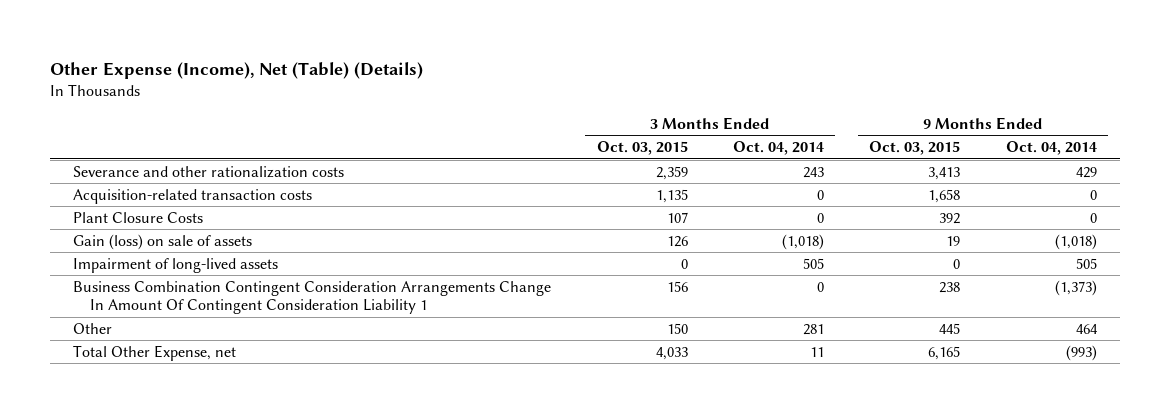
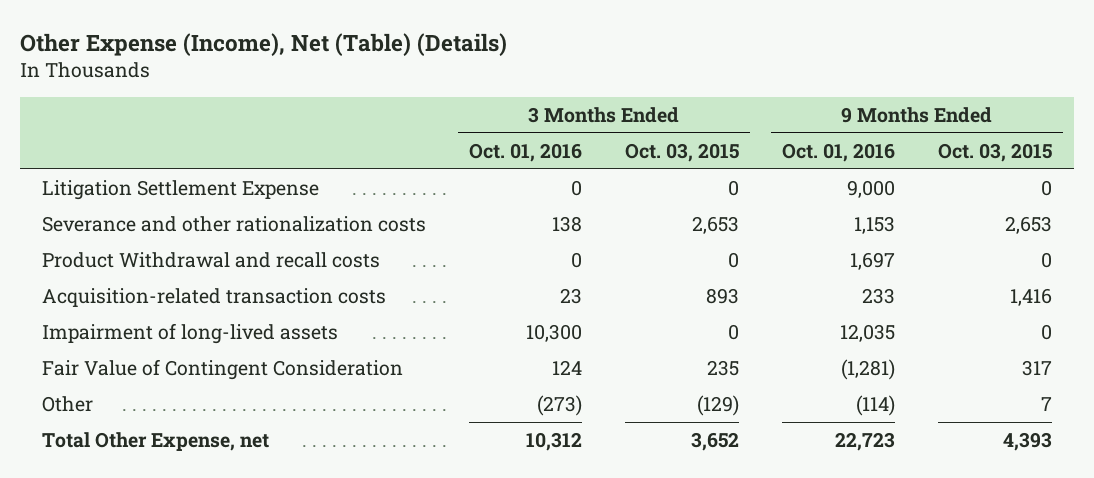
- | 3 Months Ended Oct. 03, 2015 | 3 Months Ended Oct. 04, 2014 | 9 Months Ended Oct. 03, 2015 | 9 Months Ended Oct. 04, 2014
+ | 3 Months Ended Oct. 01, 2016 | 3 Months Ended Oct. 03, 2015 | 9 Months Ended Oct. 01, 2016 | 9 Months Ended Oct. 03, 2015
- Severance and other rationalization costs | 2,359 | 243 | 3,413 | 429
- Acquisition-related transaction costs | 1,135 | 0 | 1,658 | 0
- Plant Closure Costs | 107 | 0 | 392 | 0
- Gain (loss) on sale of assets | 126 | (1,018) | 19 | (1,018)
+ Litigation Settlement Expense | 0 | 0 | 9,000 | 0
+ Severance and other rationalization costs | 138 | 2,653 | 1,153 | 2,653
+ Product Withdrawal and recall costs | 0 | 0 | 1,697 | 0
+ Acquisition-related transaction costs | 23 | 893 | 233 | 1,416
- Business Combination Contingent Consideration Arrangements Change In Amount Of Contingent Consideration Liability 1 | 156 | 0 | 238 | (1,373)
- Other | 150 | 281 | 445 | 464
- Total Other Expense, net | 4,033 | 11 | 6,165 | (993)
+ Fair Value of Contingent Consideration | 124 | 235 | (1,281) | 317
+ Other | (273) | (129) | (114) | 7
+ Total Other Expense, net | 10,312 | 3,652 | 22,723 | 4,393

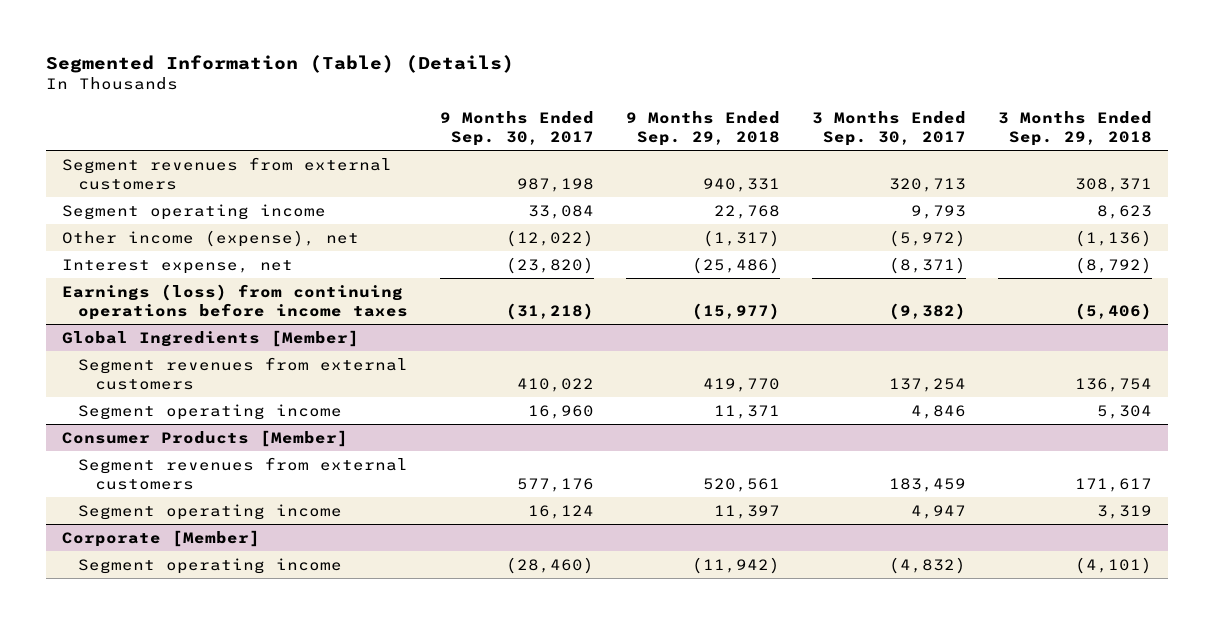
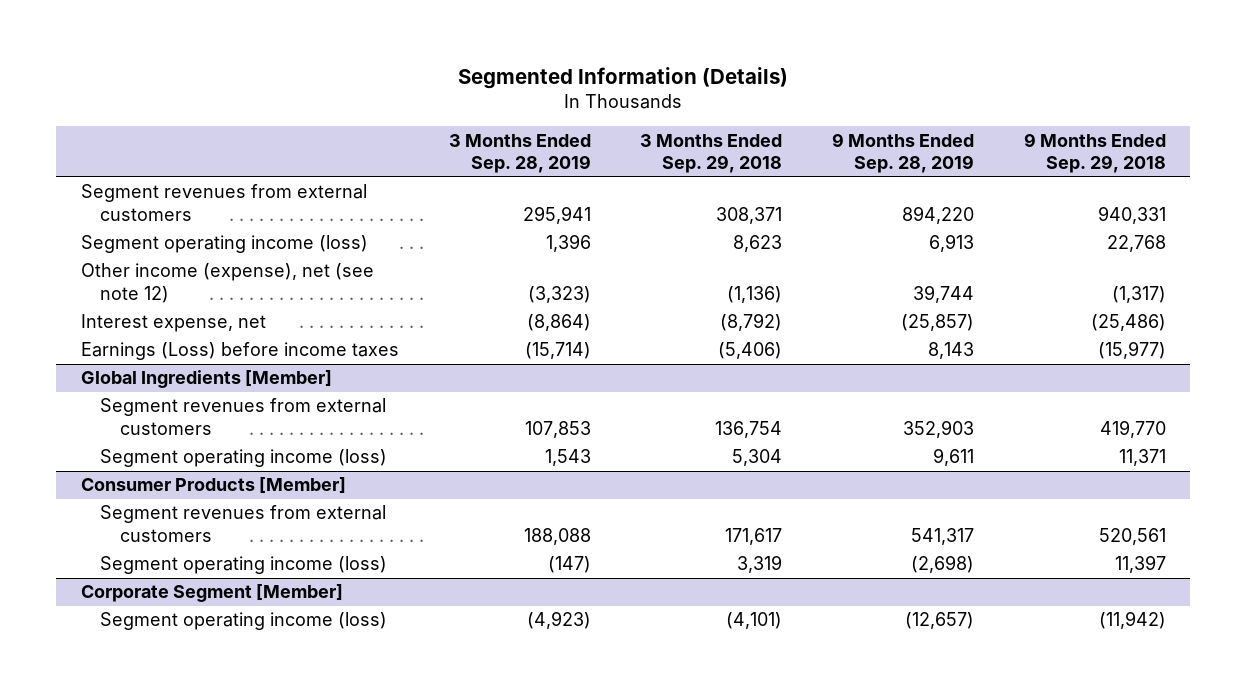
- Segmented Information (Table) (Details)
+ Segmented Information (Details)
- | 9 Months Ended Sep. 30, 2017 | 9 Months Ended Sep. 29, 2018 | 3 Months Ended Sep. 30, 2017 | 3 Months Ended Sep. 29, 2018
+ | 3 Months Ended Sep. 28, 2019 | 3 Months Ended Sep. 29, 2018 | 9 Months Ended Sep. 28, 2019 | 9 Months Ended Sep. 29, 2018
- Segment operating income | 33,084 | 22,768 | 9,793 | 8,623
- Other income (expense), net | (12,022) | (1,317) | (5,972) | (1,136)
+ Segment operating income (loss) | 1,396 | 8,623 | 6,913 | 22,768
+ Other income (expense), net (see note 12) | (3,323) | (1,136) | 39,744 | (1,317)
- Earnings (loss) from continuing operations before income taxes | (31,218) | (15,977) | (9,382) | (5,406)
+ Earnings (Loss) before income taxes | (15,714) | (5,406) | 8,143 | (15,977)
@ Global Ingredients [Member]
- Segment operating income | 16,960 | 11,371 | 4,846 | 5,304
+ Segment operating income (loss) | 1,543 | 5,304 | 9,611 | 11,371
@ Consumer Products [Member]
- Segment operating income | 16,124 | 11,397 | 4,947 | 3,319
- Corporate [Member]
- Segment operating income | (28,460) | (11,942) | (4,832) | (4,101)
@ Consumer Products [Member]
+ Segment operating income (loss) | (147) | 3,319 | (2,698) | 11,397
+ Corporate Segment [Member]
+ Segment operating income (loss) | (4,923) | (4,101) | (12,657) | (11,942)

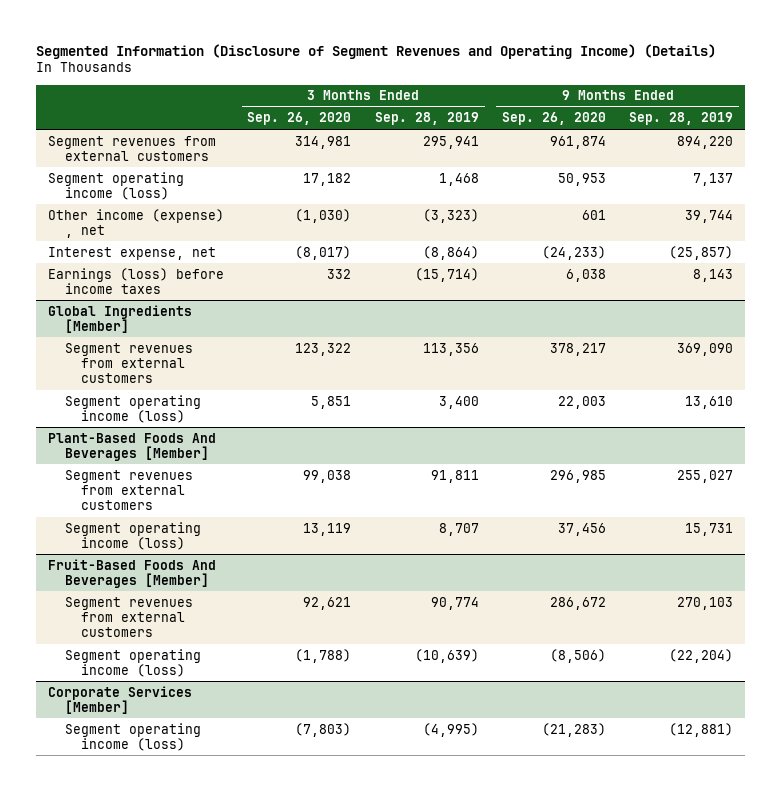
- Segmented Information (Details)
+ Segmented Information (Disclosure of Segment Revenues and Operating Income) (Details)
- | 3 Months Ended Sep. 28, 2019 | 3 Months Ended Sep. 29, 2018 | 9 Months Ended Sep. 28, 2019 | 9 Months Ended Sep. 29, 2018
+ | 3 Months Ended Sep. 26, 2020 | 3 Months Ended Sep. 28, 2019 | 9 Months Ended Sep. 26, 2020 | 9 Months Ended Sep. 28, 2019
- Segment operating income (loss) | 1,396 | 8,623 | 6,913 | 22,768
- Other income (expense), net (see note 12) | (3,323) | (1,136) | 39,744 | (1,317)
+ Segment operating income (loss) | 17,182 | 1,468 | 50,953 | 7,137
+ Other income (expense) , net | (1,030) | (3,323) | 601 | 39,744
- Earnings (Loss) before income taxes | (15,714) | (5,406) | 8,143 | (15,977)
+ Earnings (loss) before income taxes | 332 | (15,714) | 6,038 | 8,143
@ Global Ingredients [Member]
- Segment revenues from external customers | 107,853 | 136,754 | 352,903 | 419,770
- Segment operating income (loss) | 1,543 | 5,304 | 9,611 | 11,371
- Consumer Products [Member]
- Segment revenues from external customers | 188,088 | 171,617 | 541,317 | 520,561
- Segment operating income (loss) | (147) | 3,319 | (2,698) | 11,397
- Corporate Segment [Member]
- Segment operating income (loss) | (4,923) | (4,101) | (12,657) | (11,942)
@ Global Ingredients [Member]
+ Segment revenues from external customers | 123,322 | 113,356 | 378,217 | 369,090
+ Segment operating income (loss) | 5,851 | 3,400 | 22,003 | 13,610
+ Plant-Based Foods And Beverages [Member]
+ Segment revenues from external customers | 99,038 | 91,811 | 296,985 | 255,027
+ Segment operating income (loss) | 13,119 | 8,707 | 37,456 | 15,731
+ Fruit-Based Foods And Beverages [Member]
+ Segment revenues from external customers | 92,621 | 90,774 | 286,672 | 270,103
+ Segment operating income (loss) | (1,788) | (10,639) | (8,506) | (22,204)
+ Corporate Services [Member]
+ Segment operating income (loss) | (7,803) | (4,995) | (21,283) | (12,881)

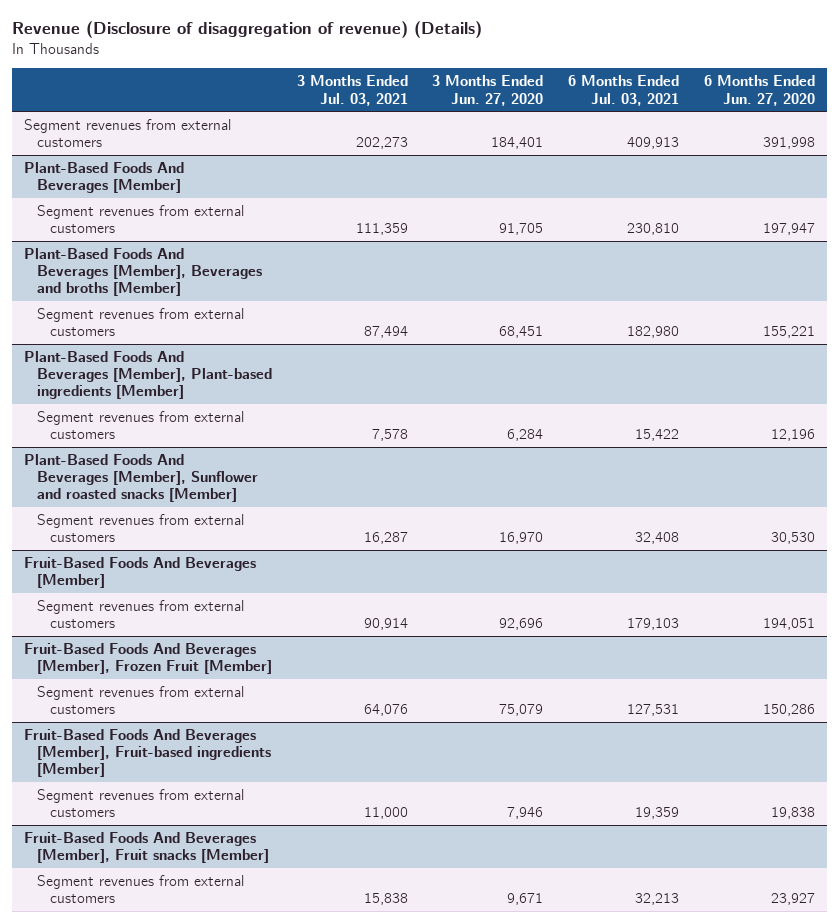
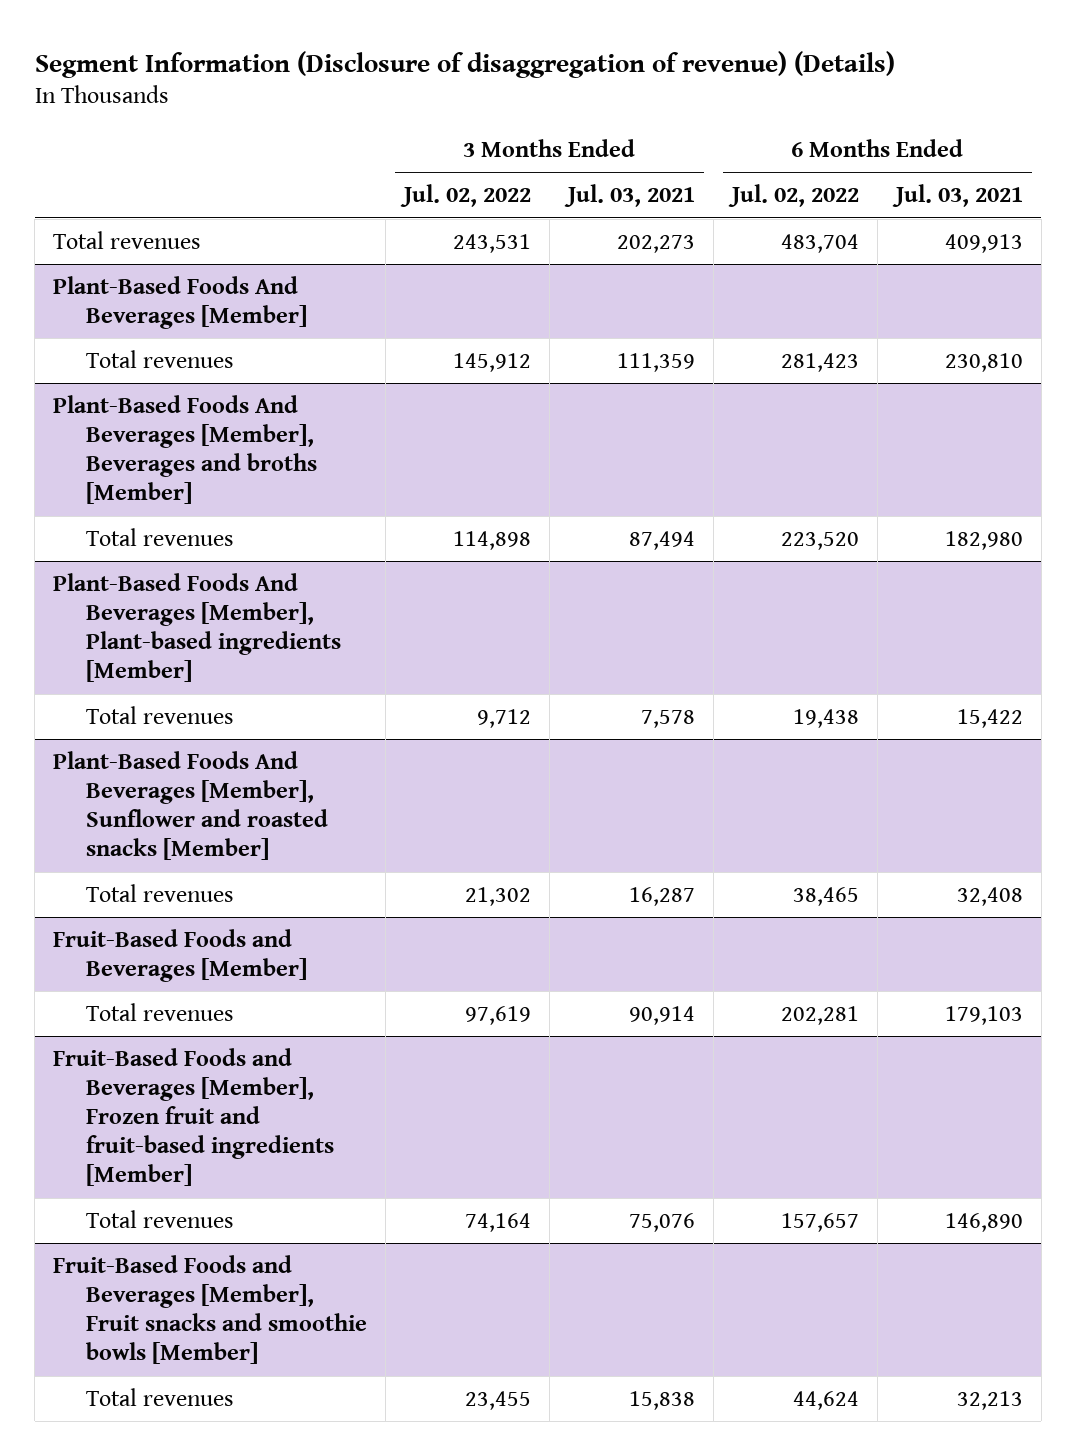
- Revenue (Disclosure of disaggregation of revenue) (Details)
+ Segment Information (Disclosure of disaggregation of revenue) (Details)
- | 3 Months Ended Jul. 03, 2021 | 3 Months Ended Jun. 27, 2020 | 6 Months Ended Jul. 03, 2021 | 6 Months Ended Jun. 27, 2020
+ | 3 Months Ended Jul. 02, 2022 | 3 Months Ended Jul. 03, 2021 | 6 Months Ended Jul. 02, 2022 | 6 Months Ended Jul. 03, 2021
- Segment revenues from external customers | 202,273 | 184,401 | 409,913 | 391,998
+ Total revenues | 243,531 | 202,273 | 483,704 | 409,913
@ Plant-Based Foods And Beverages [Member]
- Segment revenues from external customers | 111,359 | 91,705 | 230,810 | 197,947
+ Total revenues | 145,912 | 111,359 | 281,423 | 230,810
@ Plant-Based Foods And Beverages [Member], Beverages and broths [Member]
- Segment revenues from external customers | 87,494 | 68,451 | 182,980 | 155,221
+ Total revenues | 114,898 | 87,494 | 223,520 | 182,980
@ Plant-Based Foods And Beverages [Member], Plant-based ingredients [Member]
- Segment revenues from external customers | 7,578 | 6,284 | 15,422 | 12,196
+ Total revenues | 9,712 | 7,578 | 19,438 | 15,422
@ Plant-Based Foods And Beverages [Member], Sunflower and roasted snacks [Member]
- Segment revenues from external customers | 16,287 | 16,970 | 32,408 | 30,530
- Fruit-Based Foods And Beverages [Member]
- Segment revenues from external customers | 90,914 | 92,696 | 179,103 | 194,051
- Fruit-Based Foods And Beverages [Member], Frozen Fruit [Member]
- Segment revenues from external customers | 64,076 | 75,079 | 127,531 | 150,286
- Fruit-Based Foods And Beverages [Member], Fruit-based ingredients [Member]
- Segment revenues from external customers | 11,000 | 7,946 | 19,359 | 19,838
- Fruit-Based Foods And Beverages [Member], Fruit snacks [Member]
- Segment revenues from external customers | 15,838 | 9,671 | 32,213 | 23,927
@ Plant-Based Foods And Beverages [Member], Sunflower and roasted snacks [Member]
+ Total revenues | 21,302 | 16,287 | 38,465 | 32,408
+ Fruit-Based Foods and Beverages [Member]
+ Total revenues | 97,619 | 90,914 | 202,281 | 179,103
+ Fruit-Based Foods and Beverages [Member], Frozen fruit and fruit-based ingredients [Member]
+ Total revenues | 74,164 | 75,076 | 157,657 | 146,890
+ Fruit-Based Foods and Beverages [Member], Fruit snacks and smoothie bowls [Member]
+ Total revenues | 23,455 | 15,838 | 44,624 | 32,213

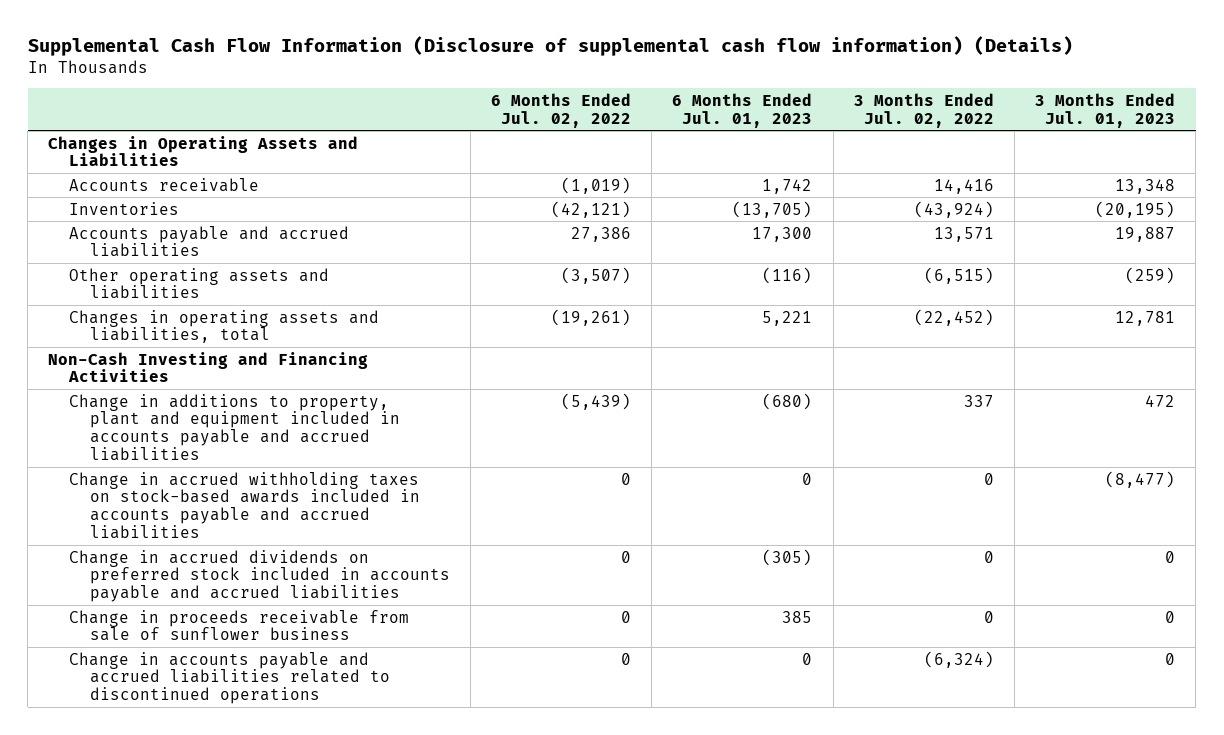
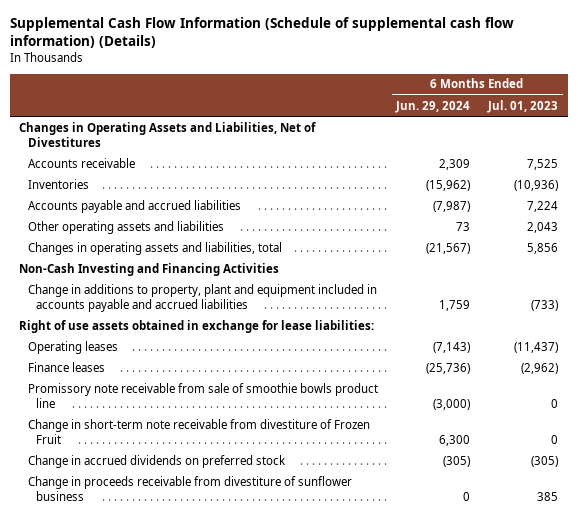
- Supplemental Cash Flow Information (Disclosure of supplemental cash flow information) (Details)
+ Supplemental Cash Flow Information (Schedule of supplemental cash flow information) (Details)
- | 6 Months Ended Jul. 02, 2022 | 6 Months Ended Jul. 01, 2023 | 3 Months Ended Jul. 02, 2022 | 3 Months Ended Jul. 01, 2023
+ | 6 Months Ended Jun. 29, 2024 | 6 Months Ended Jul. 01, 2023
- Changes in Operating Assets and Liabilities
- Accounts receivable | (1,019) | 1,742 | 14,416 | 13,348
- Inventories | (42,121) | (13,705) | (43,924) | (20,195)
- Accounts payable and accrued liabilities | 27,386 | 17,300 | 13,571 | 19,887
- Other operating assets and liabilities | (3,507) | (116) | (6,515) | (259)
- Changes in operating assets and liabilities, total | (19,261) | 5,221 | (22,452) | 12,781
+ Changes in Operating Assets and Liabilities, Net of Divestitures
+ Accounts receivable | 2,309 | 7,525
+ Inventories | (15,962) | (10,936)
+ Accounts payable and accrued liabilities | (7,987) | 7,224
+ Other operating assets and liabilities | 73 | 2,043
+ Changes in operating assets and liabilities, total | (21,567) | 5,856
- Change in additions to property, plant and equipment included in accounts payable and accrued liabilities | (5,439) | (680) | 337 | 472
- Change in accrued withholding taxes on stock-based awards included in accounts payable and accrued liabilities | 0 | 0 | 0 | (8,477)
- Change in accrued dividends on preferred stock included in accounts payable and accrued liabilities | 0 | (305) | 0 | 0
- Change in proceeds receivable from sale of sunflower business | 0 | 385 | 0 | 0
- Change in accounts payable and accrued liabilities related to discontinued operations | 0 | 0 | (6,324) | 0
+ Change in additions to property, plant and equipment included in accounts payable and accrued liabilities | 1,759 | (733)
+ Right of use assets obtained in exchange for lease liabilities:
+ Operating leases | (7,143) | (11,437)
+ Finance leases | (25,736) | (2,962)
+ Promissory note receivable from sale of smoothie bowls product line | (3,000) | 0
+ Change in short-term note receivable from divestiture of Frozen Fruit | 6,300 | 0
+ Change in accrued dividends on preferred stock | (305) | (305)
+ Change in proceeds receivable from divestiture of sunflower business | 0 | 385

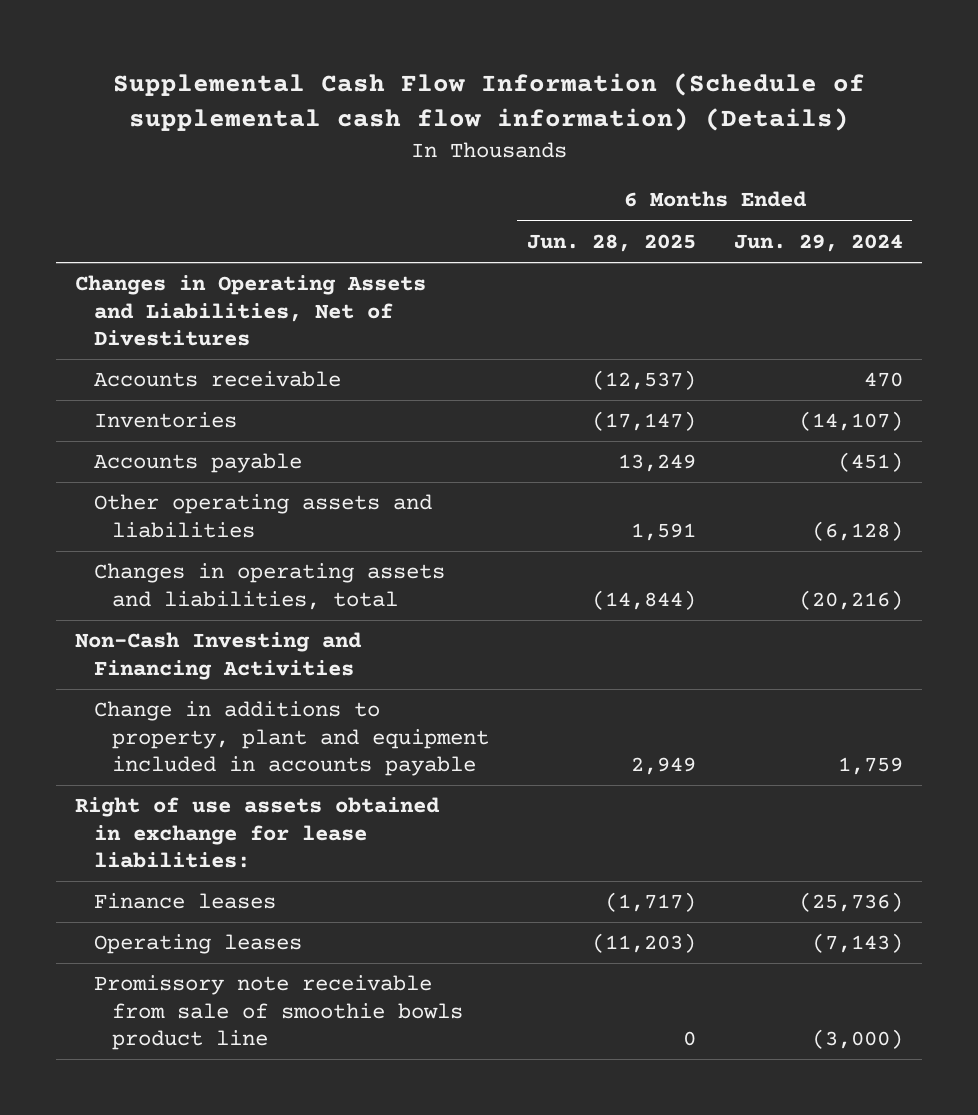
- | 6 Months Ended Jun. 29, 2024 | 6 Months Ended Jul. 01, 2023
+ | 6 Months Ended Jun. 28, 2025 | 6 Months Ended Jun. 29, 2024
- Accounts receivable | 2,309 | 7,525
- Inventories | (15,962) | (10,936)
- Accounts payable and accrued liabilities | (7,987) | 7,224
- Other operating assets and liabilities | 73 | 2,043
- Changes in operating assets and liabilities, total | (21,567) | 5,856
+ Accounts receivable | (12,537) | 470
+ Inventories | (17,147) | (14,107)
+ Accounts payable | 13,249 | (451)
+ Other operating assets and liabilities | 1,591 | (6,128)
+ Changes in operating assets and liabilities, total | (14,844) | (20,216)
- Change in additions to property, plant and equipment included in accounts payable and accrued liabilities | 1,759 | (733)
+ Change in additions to property, plant and equipment included in accounts payable | 2,949 | 1,759
moved down: Operating leases | (11,203) | (7,143)
- Change in short-term note receivable from divestiture of Frozen Fruit | 6,300 | 0
- Change in accrued dividends on preferred stock | (305) | (305)
- Change in proceeds receivable from divestiture of sunflower business | 0 | 385

